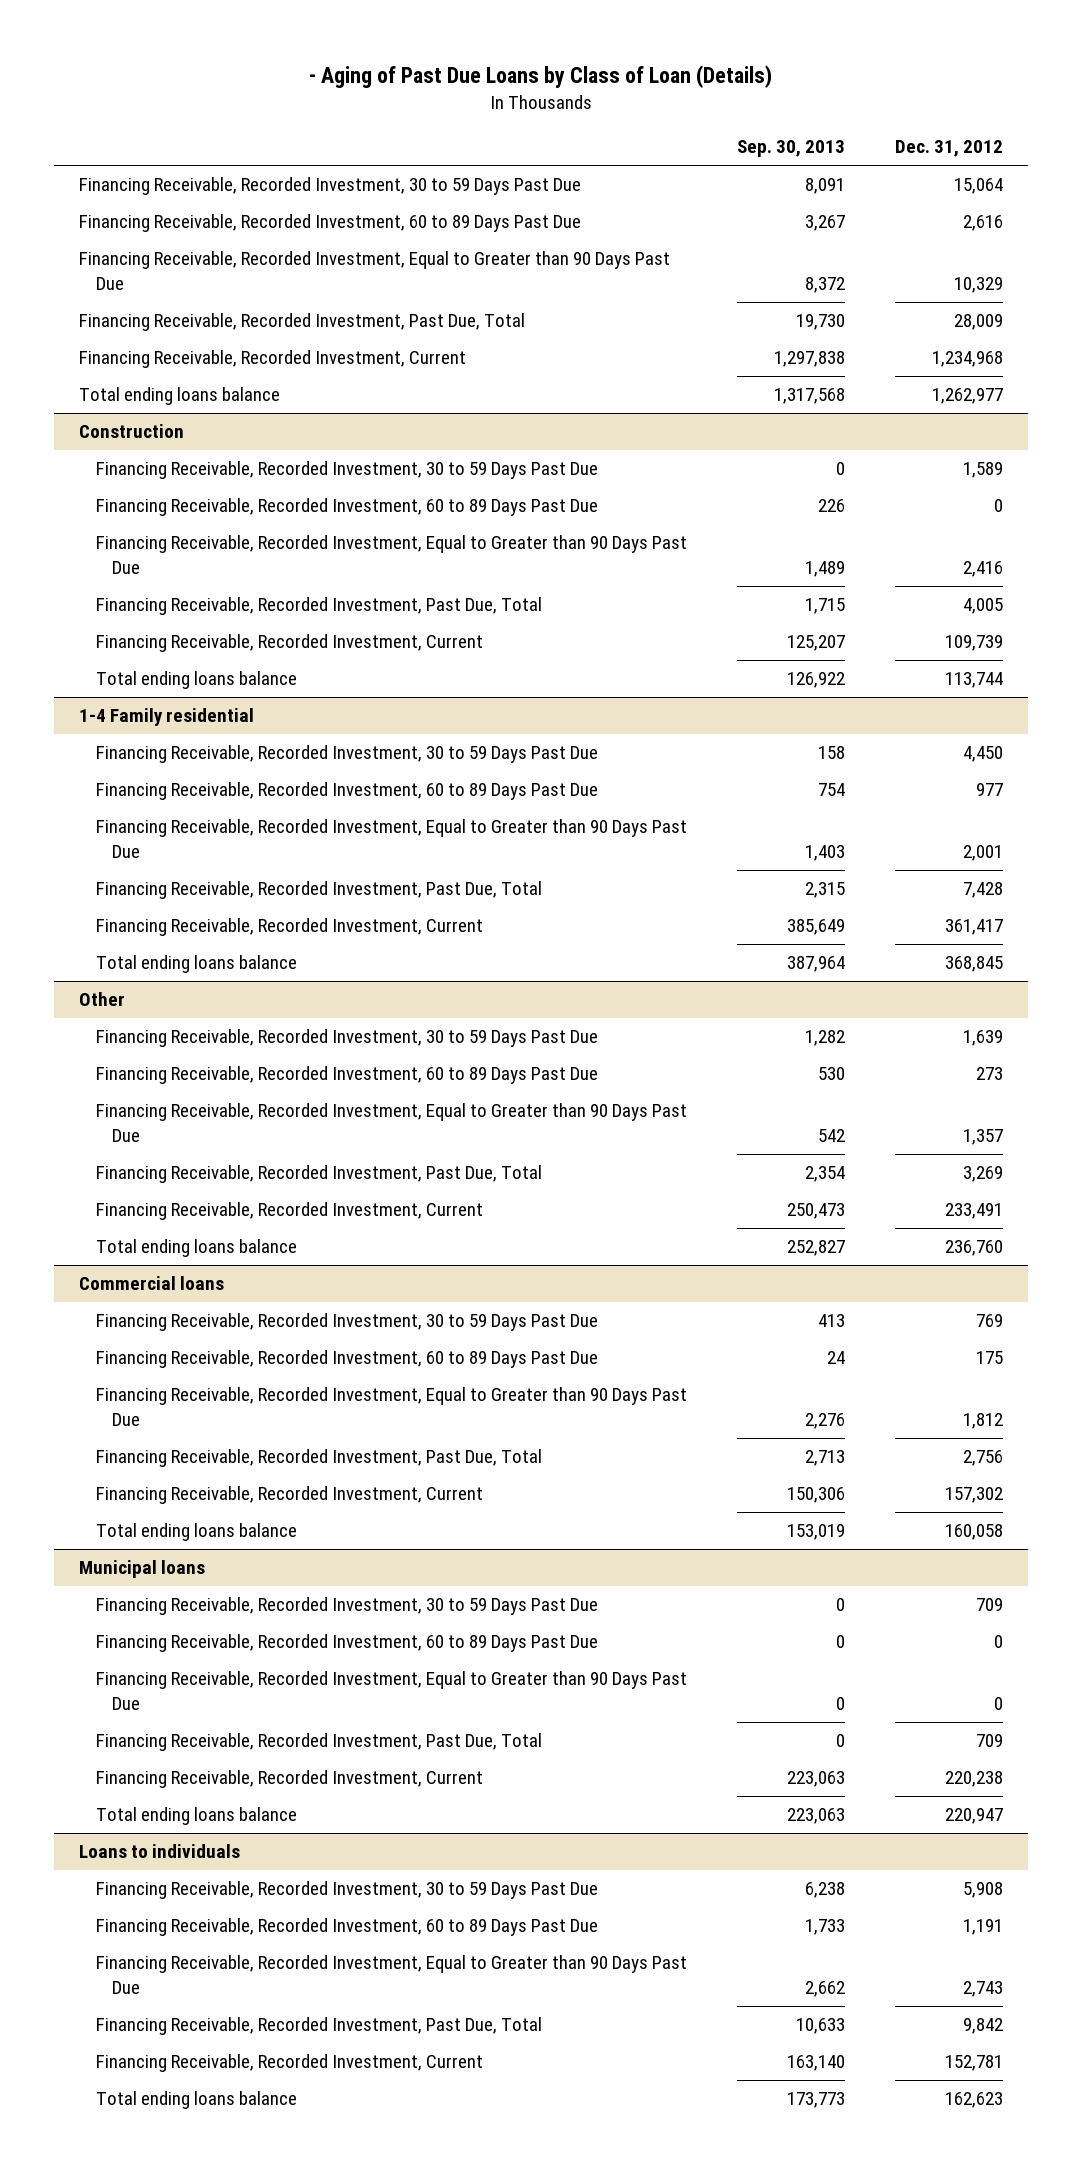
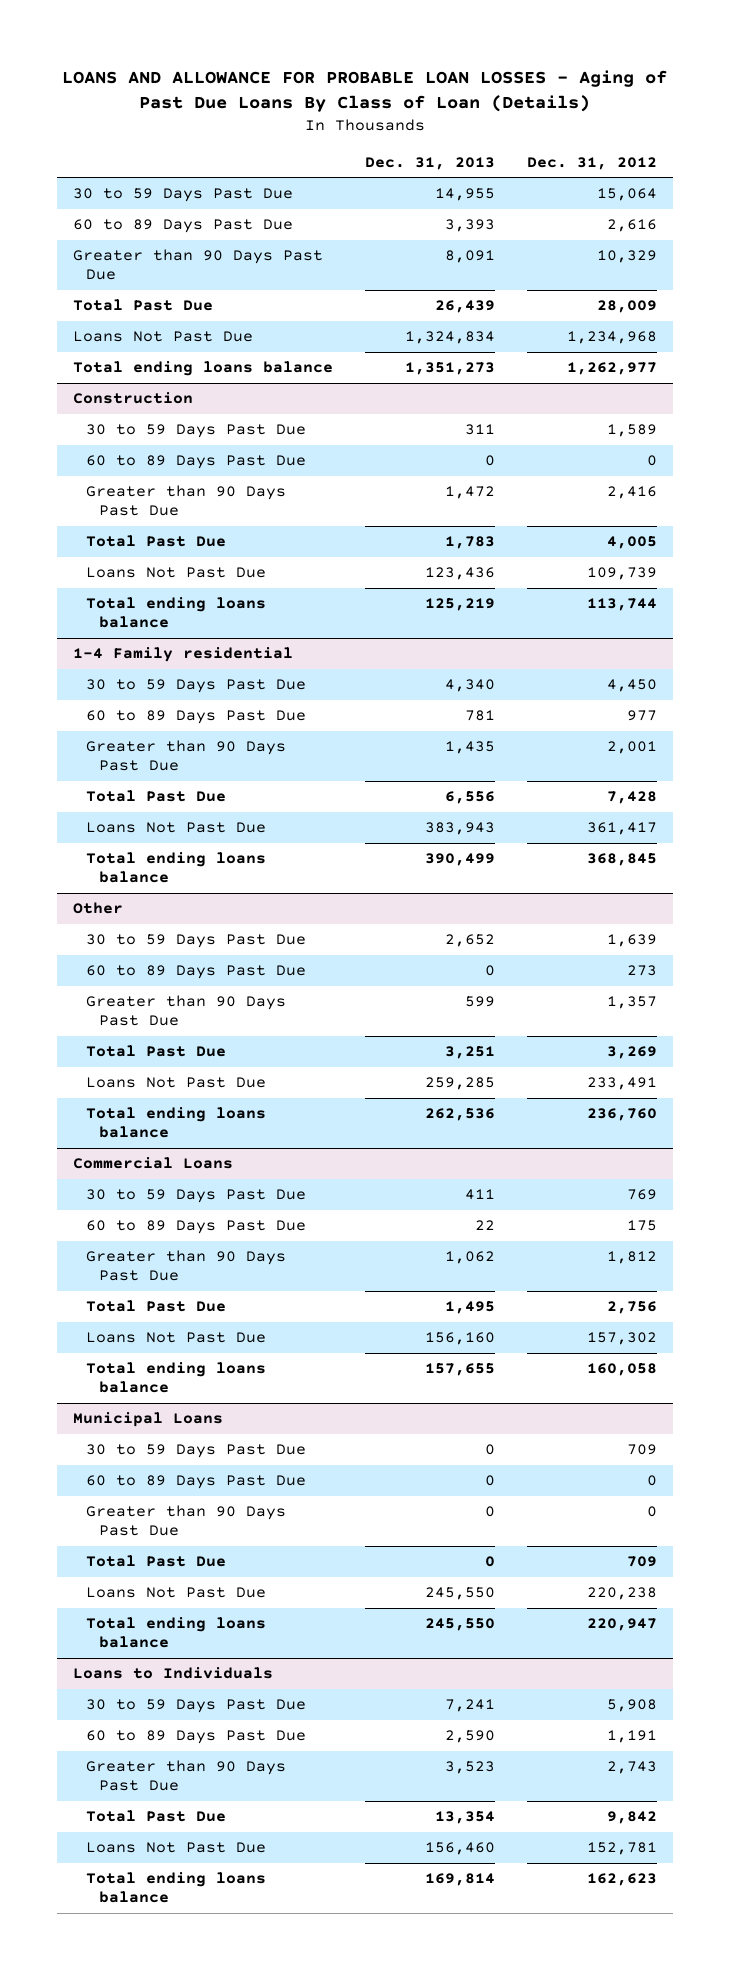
- - Aging of Past Due Loans by Class of Loan (Details)
+ LOANS AND ALLOWANCE FOR PROBABLE LOAN LOSSES - Aging of Past Due Loans By Class of Loan (Details)
- | Sep. 30, 2013 | Dec. 31, 2012
+ | Dec. 31, 2013 | Dec. 31, 2012
- Financing Receivable, Recorded Investment, 30 to 59 Days Past Due | 8,091 | 15,064
- Financing Receivable, Recorded Investment, 60 to 89 Days Past Due | 3,267 | 2,616
- Financing Receivable, Recorded Investment, Equal to Greater than 90 Days Past Due | 8,372 | 10,329
- Financing Receivable, Recorded Investment, Past Due, Total | 19,730 | 28,009
- Financing Receivable, Recorded Investment, Current | 1,297,838 | 1,234,968
+ 30 to 59 Days Past Due | 14,955 | 15,064
+ 60 to 89 Days Past Due | 3,393 | 2,616
+ Greater than 90 Days Past Due | 8,091 | 10,329
+ Total Past Due | 26,439 | 28,009
+ Loans Not Past Due | 1,324,834 | 1,234,968
@ Construction
- Financing Receivable, Recorded Investment, 30 to 59 Days Past Due | 0 | 1,589
- Financing Receivable, Recorded Investment, 60 to 89 Days Past Due | 226 | 0
- Financing Receivable, Recorded Investment, Equal to Greater than 90 Days Past Due | 1,489 | 2,416
- Financing Receivable, Recorded Investment, Past Due, Total | 1,715 | 4,005
- Financing Receivable, Recorded Investment, Current | 125,207 | 109,739
+ 30 to 59 Days Past Due | 311 | 1,589
+ 60 to 89 Days Past Due | 0 | 0
+ Greater than 90 Days Past Due | 1,472 | 2,416
+ Total Past Due | 1,783 | 4,005
+ Loans Not Past Due | 123,436 | 109,739
@ 1-4 Family residential
- Financing Receivable, Recorded Investment, 30 to 59 Days Past Due | 158 | 4,450
- Financing Receivable, Recorded Investment, 60 to 89 Days Past Due | 754 | 977
- Financing Receivable, Recorded Investment, Equal to Greater than 90 Days Past Due | 1,403 | 2,001
- Financing Receivable, Recorded Investment, Past Due, Total | 2,315 | 7,428
- Financing Receivable, Recorded Investment, Current | 385,649 | 361,417
+ 30 to 59 Days Past Due | 4,340 | 4,450
+ 60 to 89 Days Past Due | 781 | 977
+ Greater than 90 Days Past Due | 1,435 | 2,001
+ Total Past Due | 6,556 | 7,428
+ Loans Not Past Due | 383,943 | 361,417
@ Other
- Financing Receivable, Recorded Investment, 30 to 59 Days Past Due | 1,282 | 1,639
- Financing Receivable, Recorded Investment, 60 to 89 Days Past Due | 530 | 273
- Financing Receivable, Recorded Investment, Equal to Greater than 90 Days Past Due | 542 | 1,357
- Financing Receivable, Recorded Investment, Past Due, Total | 2,354 | 3,269
- Financing Receivable, Recorded Investment, Current | 250,473 | 233,491
+ 30 to 59 Days Past Due | 2,652 | 1,639
+ 60 to 89 Days Past Due | 0 | 273
+ Greater than 90 Days Past Due | 599 | 1,357
+ Total Past Due | 3,251 | 3,269
+ Loans Not Past Due | 259,285 | 233,491
- Commercial loans
- Financing Receivable, Recorded Investment, 30 to 59 Days Past Due | 413 | 769
- Financing Receivable, Recorded Investment, 60 to 89 Days Past Due | 24 | 175
- Financing Receivable, Recorded Investment, Equal to Greater than 90 Days Past Due | 2,276 | 1,812
- Financing Receivable, Recorded Investment, Past Due, Total | 2,713 | 2,756
- Financing Receivable, Recorded Investment, Current | 150,306 | 157,302
+ Commercial Loans
+ 30 to 59 Days Past Due | 411 | 769
+ 60 to 89 Days Past Due | 22 | 175
+ Greater than 90 Days Past Due | 1,062 | 1,812
+ Total Past Due | 1,495 | 2,756
+ Loans Not Past Due | 156,160 | 157,302
- Municipal loans
- Financing Receivable, Recorded Investment, 30 to 59 Days Past Due | 0 | 709
- Financing Receivable, Recorded Investment, 60 to 89 Days Past Due | 0 | 0
- Financing Receivable, Recorded Investment, Equal to Greater than 90 Days Past Due | 0 | 0
- Financing Receivable, Recorded Investment, Past Due, Total | 0 | 709
- Financing Receivable, Recorded Investment, Current | 223,063 | 220,238
+ Municipal Loans
+ 30 to 59 Days Past Due | 0 | 709
+ 60 to 89 Days Past Due | 0 | 0
+ Greater than 90 Days Past Due | 0 | 0
+ Total Past Due | 0 | 709
+ Loans Not Past Due | 245,550 | 220,238
- Loans to individuals
- Financing Receivable, Recorded Investment, 30 to 59 Days Past Due | 6,238 | 5,908
- Financing Receivable, Recorded Investment, 60 to 89 Days Past Due | 1,733 | 1,191
- Financing Receivable, Recorded Investment, Equal to Greater than 90 Days Past Due | 2,662 | 2,743
- Financing Receivable, Recorded Investment, Past Due, Total | 10,633 | 9,842
- Financing Receivable, Recorded Investment, Current | 163,140 | 152,781
+ Loans to Individuals
+ 30 to 59 Days Past Due | 7,241 | 5,908
+ 60 to 89 Days Past Due | 2,590 | 1,191
+ Greater than 90 Days Past Due | 3,523 | 2,743
+ Total Past Due | 13,354 | 9,842
+ Loans Not Past Due | 156,460 | 152,781

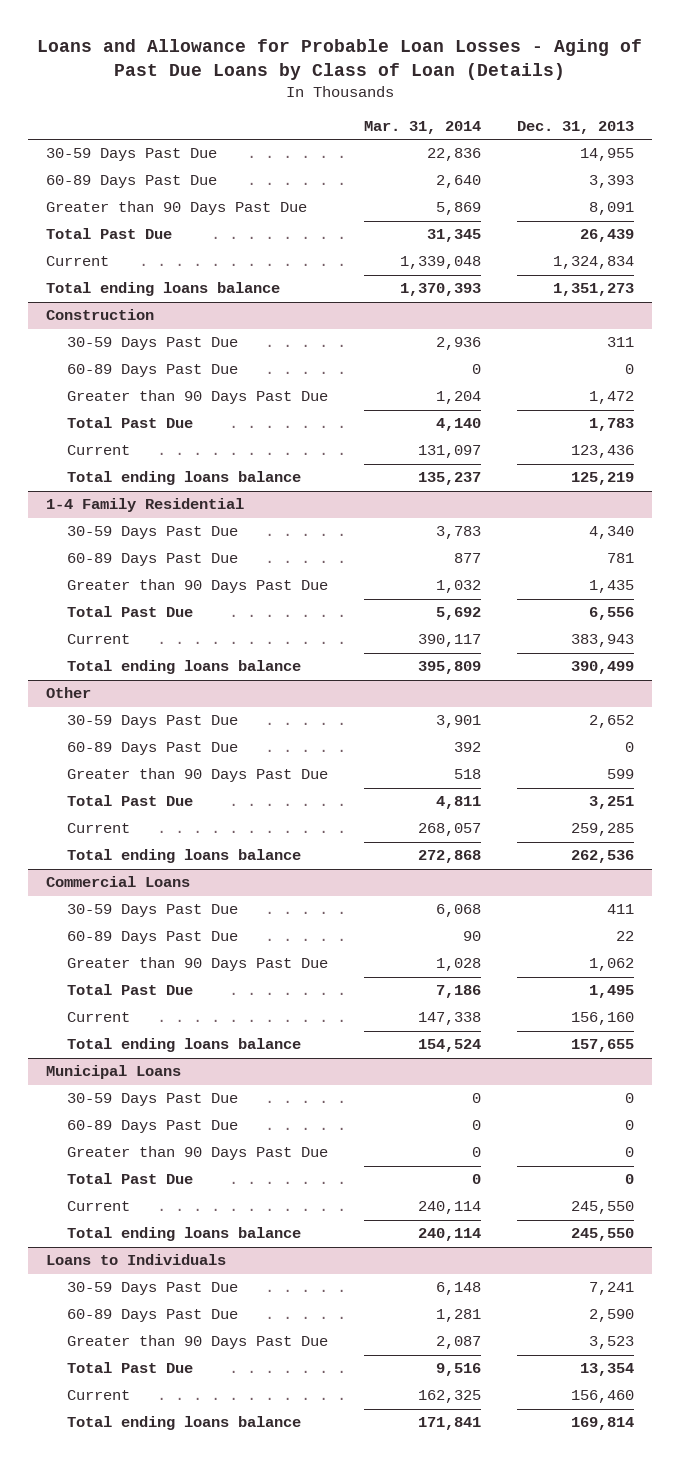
- LOANS AND ALLOWANCE FOR PROBABLE LOAN LOSSES - Aging of Past Due Loans By Class of Loan (Details)
+ Loans and Allowance for Probable Loan Losses - Aging of Past Due Loans by Class of Loan (Details)
- | Dec. 31, 2013 | Dec. 31, 2012
+ | Mar. 31, 2014 | Dec. 31, 2013
- 30 to 59 Days Past Due | 14,955 | 15,064
- 60 to 89 Days Past Due | 3,393 | 2,616
+ 30-59 Days Past Due | 22,836 | 14,955
+ 60-89 Days Past Due | 2,640 | 3,393
- Loans Not Past Due | 1,324,834 | 1,234,968
+ Current | 1,339,048 | 1,324,834
@ Construction
- 30 to 59 Days Past Due | 311 | 1,589
- 60 to 89 Days Past Due | 0 | 0
+ 30-59 Days Past Due | 2,936 | 311
+ 60-89 Days Past Due | 0 | 0
- Loans Not Past Due | 123,436 | 109,739
+ Current | 131,097 | 123,436
- 1-4 Family residential
- 30 to 59 Days Past Due | 4,340 | 4,450
- 60 to 89 Days Past Due | 781 | 977
+ 1-4 Family Residential
+ 30-59 Days Past Due | 3,783 | 4,340
+ 60-89 Days Past Due | 877 | 781
- Loans Not Past Due | 383,943 | 361,417
+ Current | 390,117 | 383,943
@ Other
- 30 to 59 Days Past Due | 2,652 | 1,639
- 60 to 89 Days Past Due | 0 | 273
+ 30-59 Days Past Due | 3,901 | 2,652
+ 60-89 Days Past Due | 392 | 0
- Loans Not Past Due | 259,285 | 233,491
+ Current | 268,057 | 259,285
@ Commercial Loans
- 30 to 59 Days Past Due | 411 | 769
- 60 to 89 Days Past Due | 22 | 175
+ 30-59 Days Past Due | 6,068 | 411
+ 60-89 Days Past Due | 90 | 22
- Loans Not Past Due | 156,160 | 157,302
+ Current | 147,338 | 156,160
@ Municipal Loans
- 30 to 59 Days Past Due | 0 | 709
- 60 to 89 Days Past Due | 0 | 0
+ 30-59 Days Past Due | 0 | 0
+ 60-89 Days Past Due | 0 | 0
- Loans Not Past Due | 245,550 | 220,238
+ Current | 240,114 | 245,550
@ Loans to Individuals
- 30 to 59 Days Past Due | 7,241 | 5,908
- 60 to 89 Days Past Due | 2,590 | 1,191
+ 30-59 Days Past Due | 6,148 | 7,241
+ 60-89 Days Past Due | 1,281 | 2,590
- Loans Not Past Due | 156,460 | 152,781
+ Current | 162,325 | 156,460

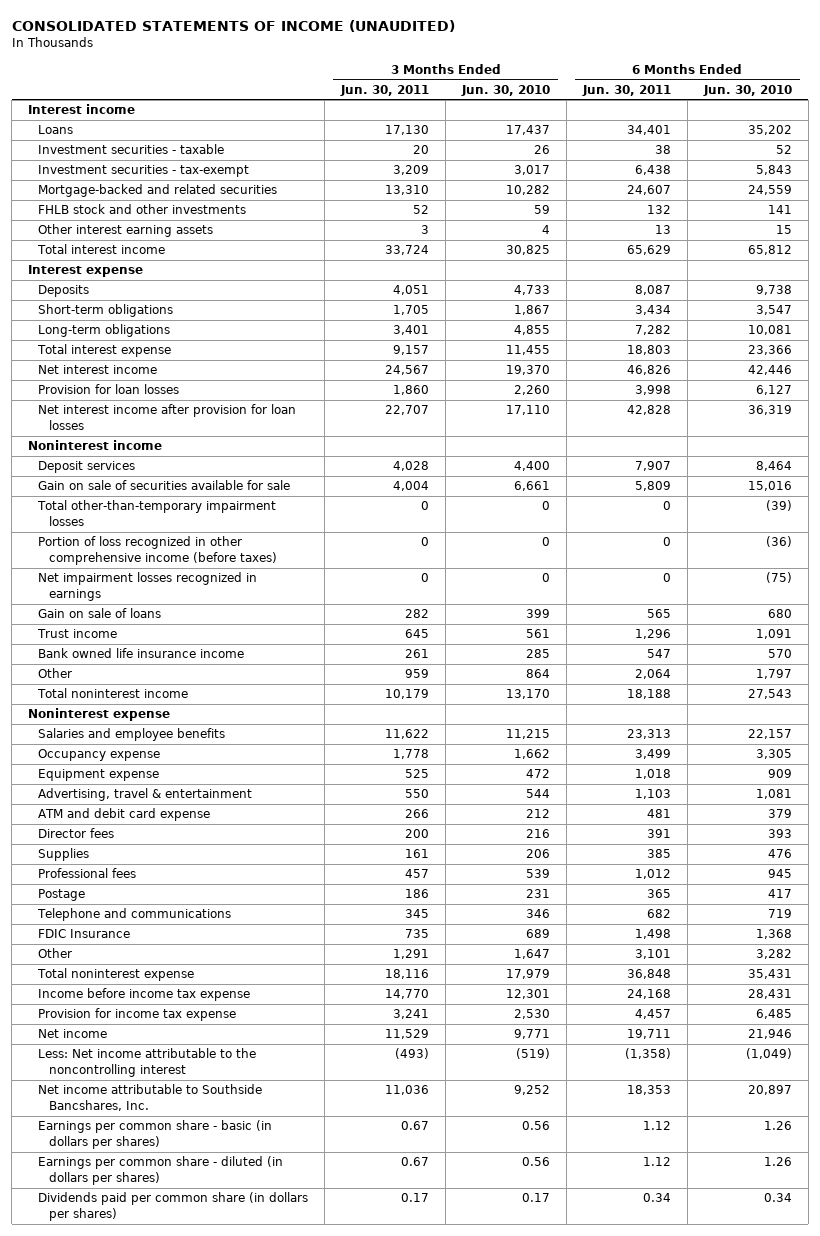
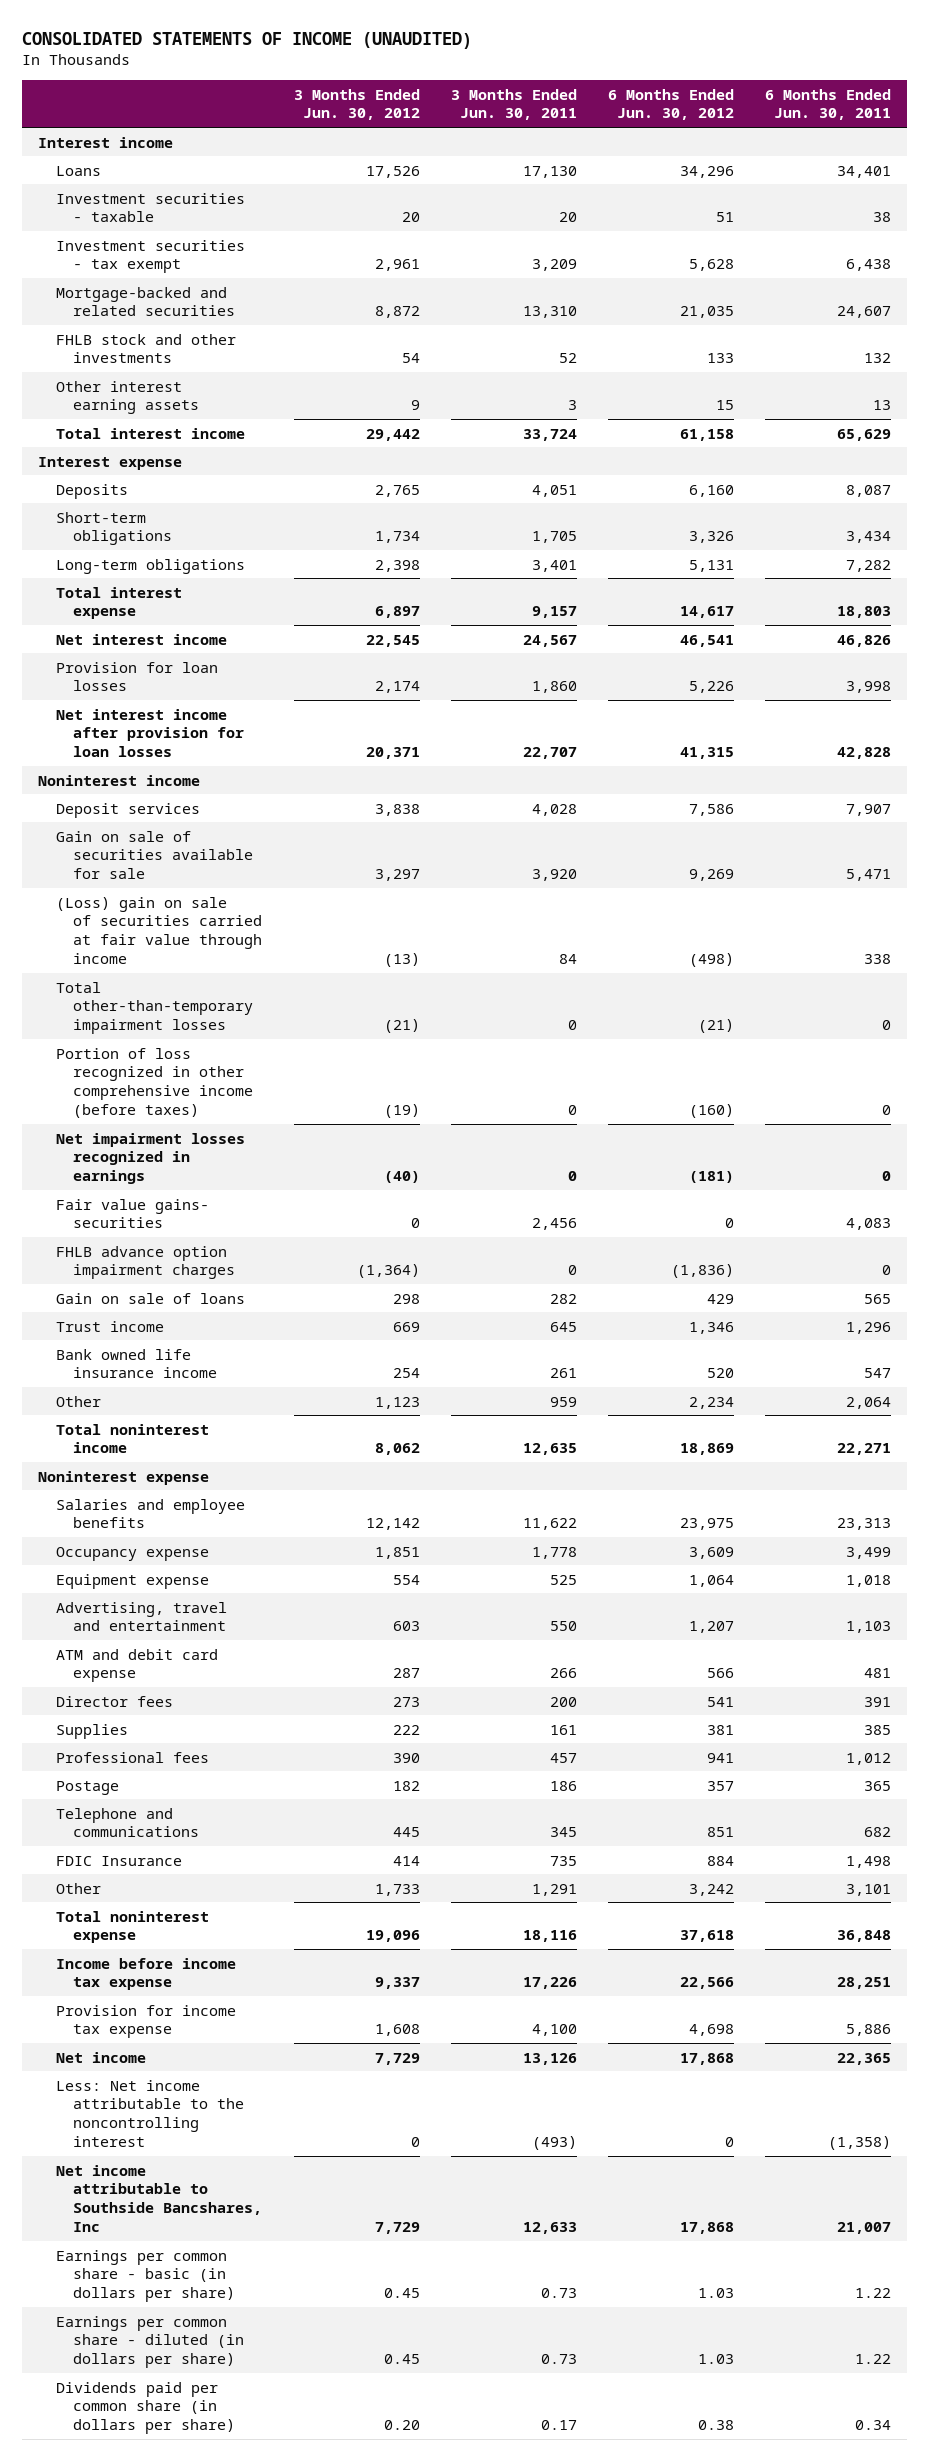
- | 3 Months Ended Jun. 30, 2011 | 3 Months Ended Jun. 30, 2010 | 6 Months Ended Jun. 30, 2011 | 6 Months Ended Jun. 30, 2010
+ | 3 Months Ended Jun. 30, 2012 | 3 Months Ended Jun. 30, 2011 | 6 Months Ended Jun. 30, 2012 | 6 Months Ended Jun. 30, 2011
- Investment securities - tax-exempt | 3,209 | 3,017 | 6,438 | 5,843
+ Investment securities - tax exempt | 2,961 | 3,209 | 5,628 | 6,438
- Gain on sale of securities available for sale | 4,004 | 6,661 | 5,809 | 15,016
+ Gain on sale of securities available for sale | 3,297 | 3,920 | 9,269 | 5,471
+ (Loss) gain on sale of securities carried at fair value through income | (13) | 84 | (498) | 338
+ Fair value gains- securities | 0 | 2,456 | 0 | 4,083
+ FHLB advance option impairment charges | (1,364) | 0 | (1,836) | 0
- Total noninterest income | 10,179 | 13,170 | 18,188 | 27,543
+ Total noninterest income | 8,062 | 12,635 | 18,869 | 22,271
- Advertising, travel & entertainment | 550 | 544 | 1,103 | 1,081
+ Advertising, travel and entertainment | 603 | 550 | 1,207 | 1,103
- Income before income tax expense | 14,770 | 12,301 | 24,168 | 28,431
- Provision for income tax expense | 3,241 | 2,530 | 4,457 | 6,485
- Net income | 11,529 | 9,771 | 19,711 | 21,946
+ Income before income tax expense | 9,337 | 17,226 | 22,566 | 28,251
+ Provision for income tax expense | 1,608 | 4,100 | 4,698 | 5,886
+ Net income | 7,729 | 13,126 | 17,868 | 22,365
- Net income attributable to Southside Bancshares, Inc. | 11,036 | 9,252 | 18,353 | 20,897
- Earnings per common share - basic (in dollars per shares) | 0.67 | 0.56 | 1.12 | 1.26
- Earnings per common share - diluted (in dollars per shares) | 0.67 | 0.56 | 1.12 | 1.26
- Dividends paid per common share (in dollars per shares) | 0.17 | 0.17 | 0.34 | 0.34
+ Net income attributable to Southside Bancshares, Inc | 7,729 | 12,633 | 17,868 | 21,007
+ Earnings per common share - basic (in dollars per share) | 0.45 | 0.73 | 1.03 | 1.22
+ Earnings per common share - diluted (in dollars per share) | 0.45 | 0.73 | 1.03 | 1.22
+ Dividends paid per common share (in dollars per share) | 0.20 | 0.17 | 0.38 | 0.34

